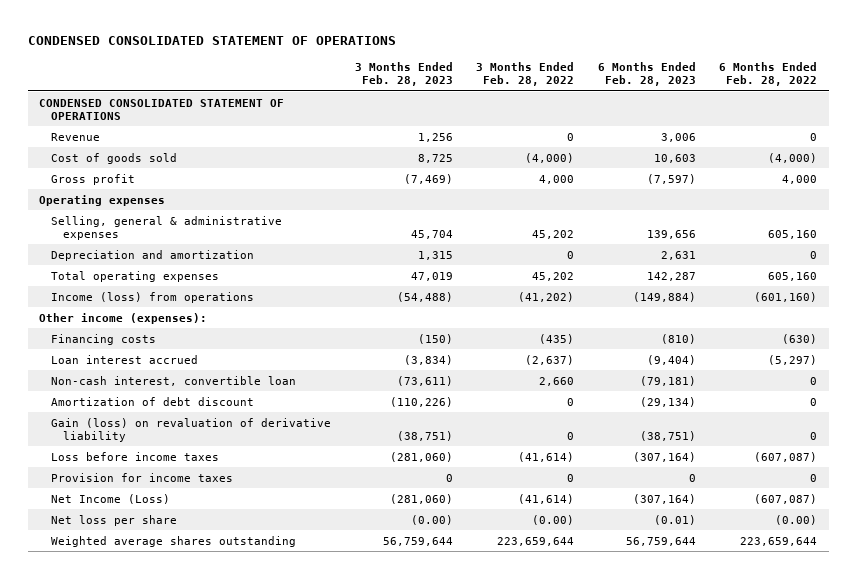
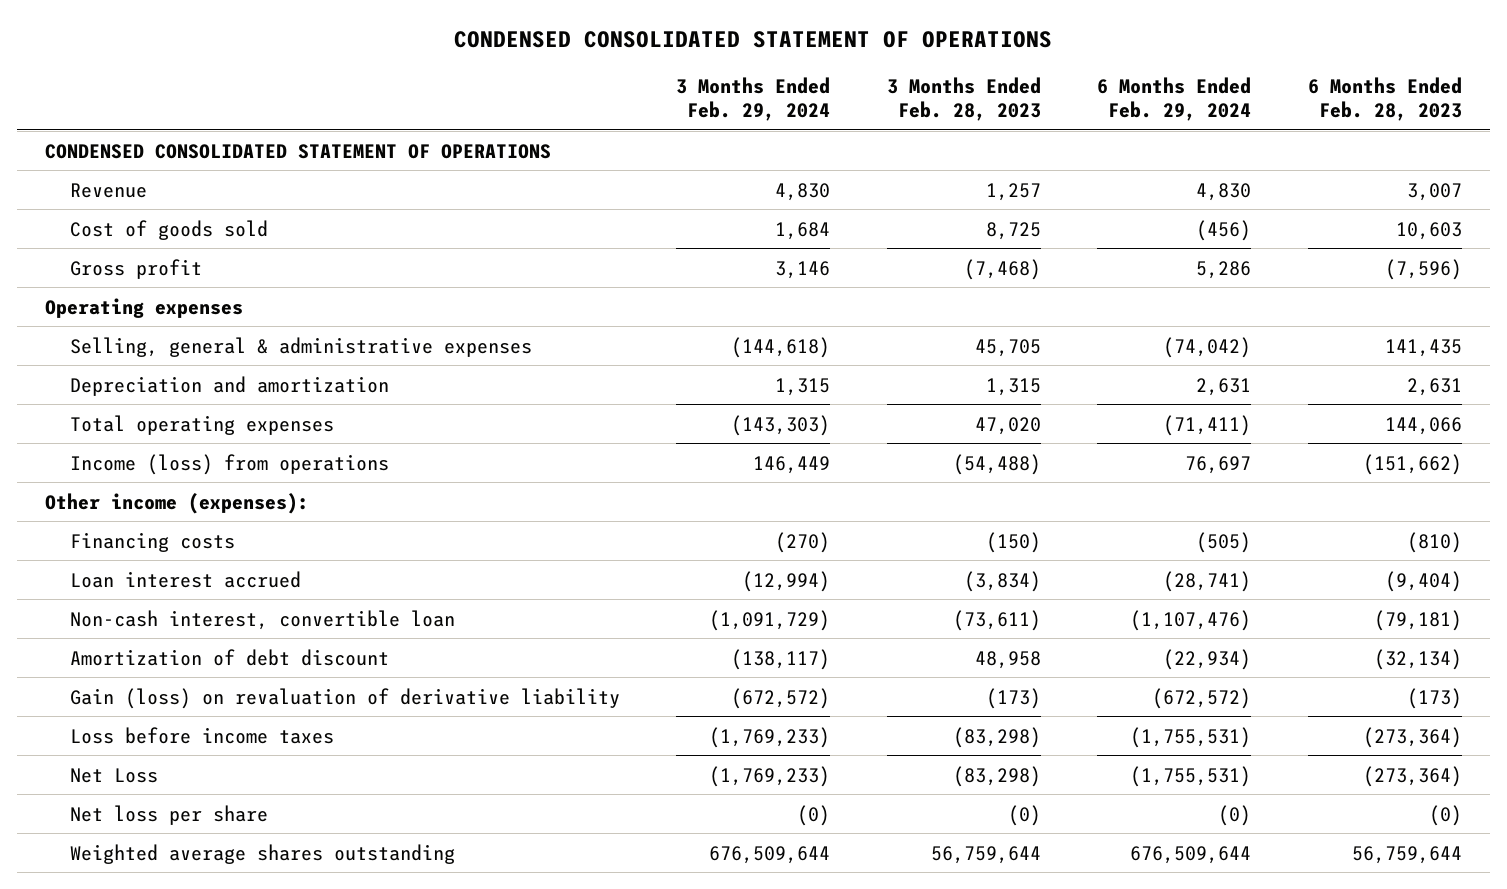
- | 3 Months Ended Feb. 28, 2023 | 3 Months Ended Feb. 28, 2022 | 6 Months Ended Feb. 28, 2023 | 6 Months Ended Feb. 28, 2022
+ | 3 Months Ended Feb. 29, 2024 | 3 Months Ended Feb. 28, 2023 | 6 Months Ended Feb. 29, 2024 | 6 Months Ended Feb. 28, 2023
- Revenue | 1,256 | 0 | 3,006 | 0
+ Revenue | 4,830 | 1,257 | 4,830 | 3,007
- Gross profit | (7,469) | 4,000 | (7,597) | 4,000
+ Gross profit | 3,146 | (7,468) | 5,286 | (7,596)
- Selling, general & administrative expenses | 45,704 | 45,202 | 139,656 | 605,160
+ Selling, general & administrative expenses | (144,618) | 45,705 | (74,042) | 141,435
- Total operating expenses | 47,019 | 45,202 | 142,287 | 605,160
- Income (loss) from operations | (54,488) | (41,202) | (149,884) | (601,160)
+ Total operating expenses | (143,303) | 47,020 | (71,411) | 144,066
+ Income (loss) from operations | 146,449 | (54,488) | 76,697 | (151,662)
- Amortization of debt discount | (110,226) | 0 | (29,134) | 0
- Gain (loss) on revaluation of derivative liability | (38,751) | 0 | (38,751) | 0
- Loss before income taxes | (281,060) | (41,614) | (307,164) | (607,087)
- Provision for income taxes | 0 | 0 | 0 | 0
- Net Income (Loss) | (281,060) | (41,614) | (307,164) | (607,087)
- Net loss per share | (0.00) | (0.00) | (0.01) | (0.00)
+ Amortization of debt discount | (138,117) | 48,958 | (22,934) | (32,134)
+ Gain (loss) on revaluation of derivative liability | (672,572) | (173) | (672,572) | (173)
+ Loss before income taxes | (1,769,233) | (83,298) | (1,755,531) | (273,364)
+ Net Loss | (1,769,233) | (83,298) | (1,755,531) | (273,364)
+ Net loss per share | (0) | (0) | (0) | (0)

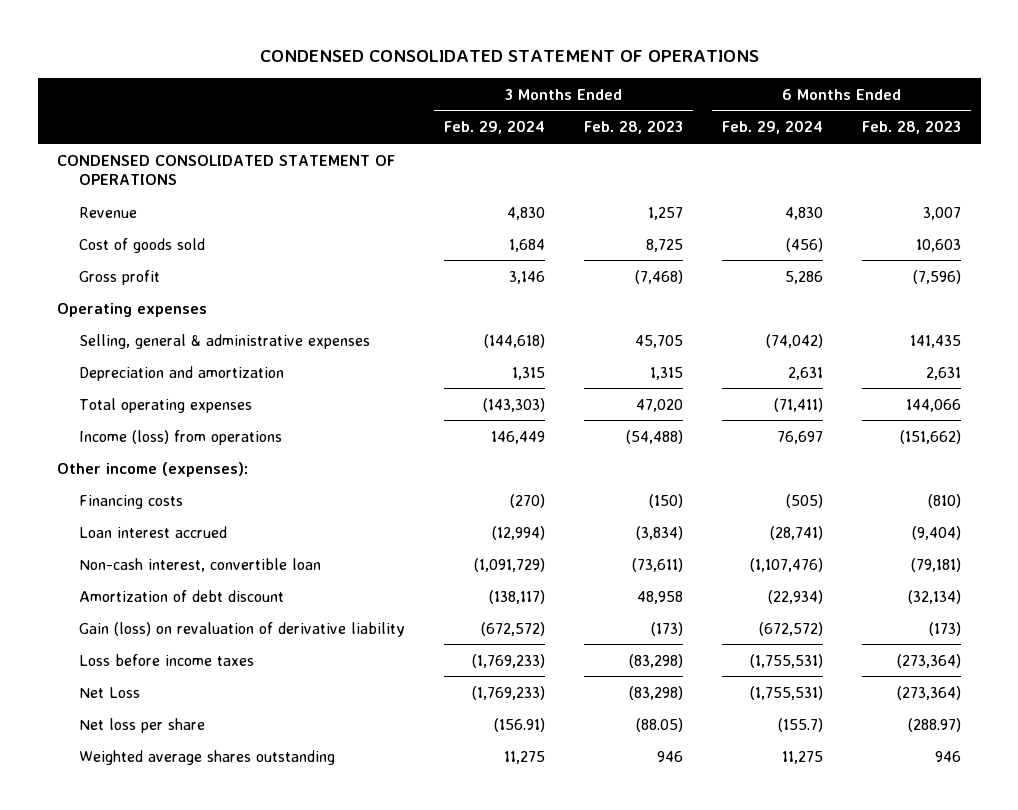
- Net loss per share | (0) | (0) | (0) | (0)
- Weighted average shares outstanding | 676,509,644 | 56,759,644 | 676,509,644 | 56,759,644
+ Net loss per share | (156.91) | (88.05) | (155.7) | (288.97)
+ Weighted average shares outstanding | 11,275 | 946 | 11,275 | 946

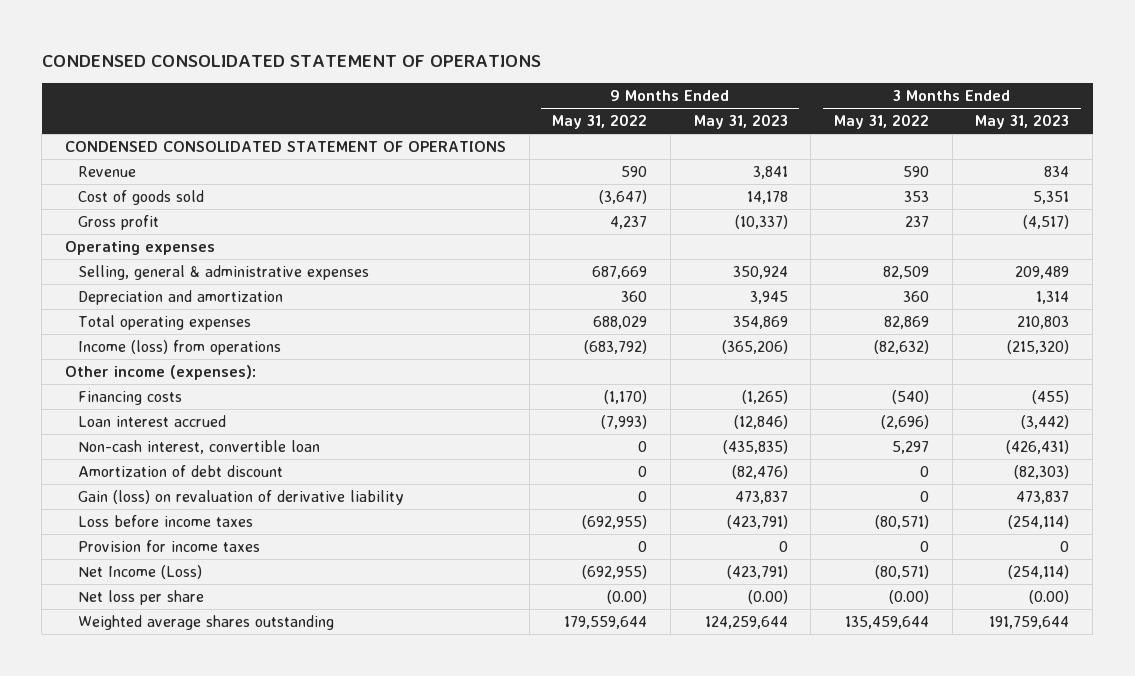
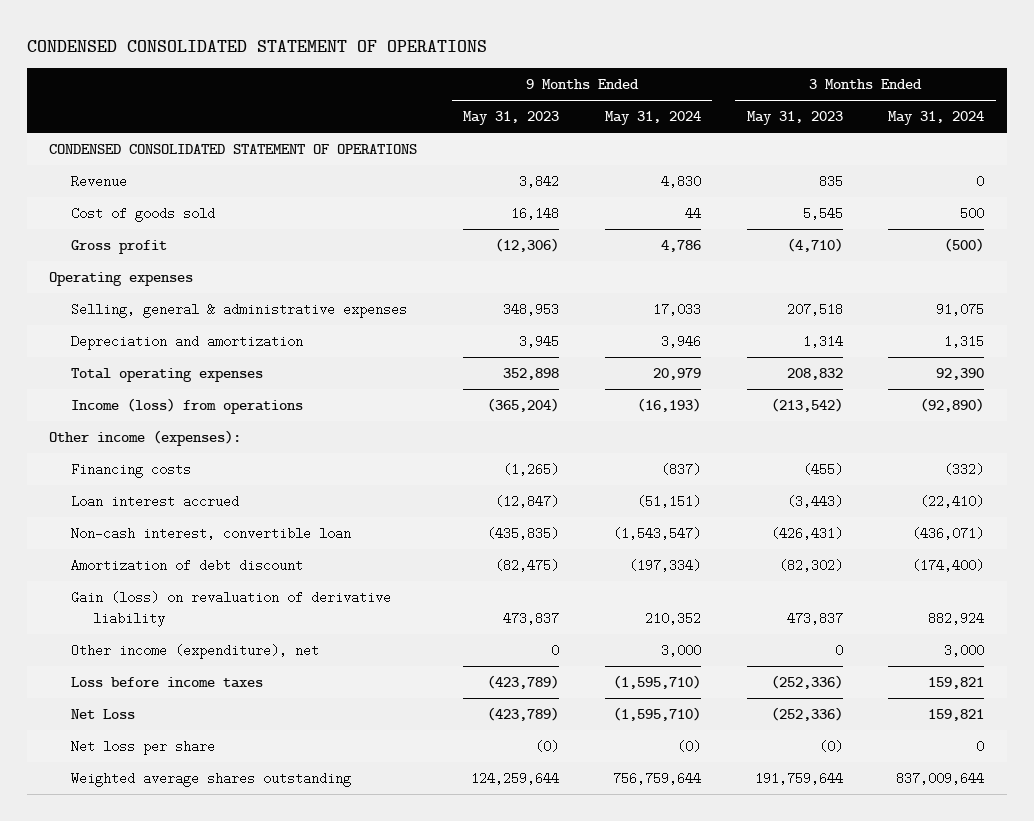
- | 9 Months Ended May 31, 2022 | 9 Months Ended May 31, 2023 | 3 Months Ended May 31, 2022 | 3 Months Ended May 31, 2023
+ | 9 Months Ended May 31, 2023 | 9 Months Ended May 31, 2024 | 3 Months Ended May 31, 2023 | 3 Months Ended May 31, 2024
- Revenue | 590 | 3,841 | 590 | 834
- Cost of goods sold | (3,647) | 14,178 | 353 | 5,351
- Gross profit | 4,237 | (10,337) | 237 | (4,517)
+ Revenue | 3,842 | 4,830 | 835 | 0
+ Cost of goods sold | 16,148 | 44 | 5,545 | 500
+ Gross profit | (12,306) | 4,786 | (4,710) | (500)
- Selling, general & administrative expenses | 687,669 | 350,924 | 82,509 | 209,489
+ Selling, general & administrative expenses | 348,953 | 17,033 | 207,518 | 91,075
- Total operating expenses | 688,029 | 354,869 | 82,869 | 210,803
- Income (loss) from operations | (683,792) | (365,206) | (82,632) | (215,320)
+ Total operating expenses | 352,898 | 20,979 | 208,832 | 92,390
+ Income (loss) from operations | (365,204) | (16,193) | (213,542) | (92,890)
- Loan interest accrued | (7,993) | (12,846) | (2,696) | (3,442)
+ Loan interest accrued | (12,847) | (51,151) | (3,443) | (22,410)
- Amortization of debt discount | 0 | (82,476) | 0 | (82,303)
+ Amortization of debt discount | (82,475) | (197,334) | (82,302) | (174,400)
- Loss before income taxes | (692,955) | (423,791) | (80,571) | (254,114)
- Provision for income taxes | 0 | 0 | 0 | 0
- Net Income (Loss) | (692,955) | (423,791) | (80,571) | (254,114)
- Net loss per share | (0.00) | (0.00) | (0.00) | (0.00)
+ Other income (expenditure), net | 0 | 3,000 | 0 | 3,000
+ Loss before income taxes | (423,789) | (1,595,710) | (252,336) | 159,821
+ Net Loss | (423,789) | (1,595,710) | (252,336) | 159,821
+ Net loss per share | (0) | (0) | (0) | 0

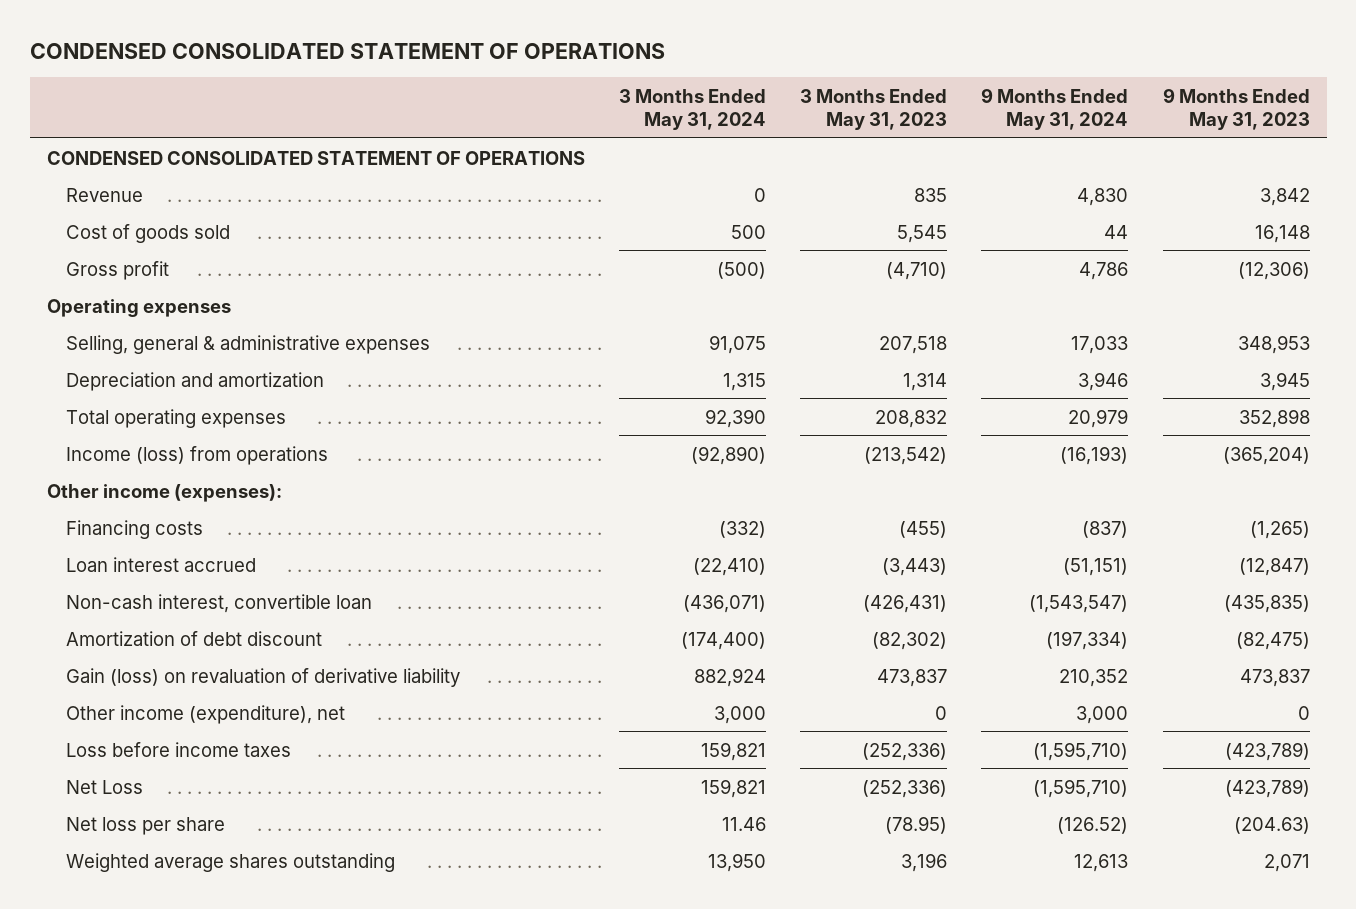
- | 9 Months Ended May 31, 2023 | 9 Months Ended May 31, 2024 | 3 Months Ended May 31, 2023 | 3 Months Ended May 31, 2024
+ | 3 Months Ended May 31, 2024 | 3 Months Ended May 31, 2023 | 9 Months Ended May 31, 2024 | 9 Months Ended May 31, 2023
- Net loss per share | (0) | (0) | (0) | 0
- Weighted average shares outstanding | 124,259,644 | 756,759,644 | 191,759,644 | 837,009,644
+ Net loss per share | 11.46 | (78.95) | (126.52) | (204.63)
+ Weighted average shares outstanding | 13,950 | 3,196 | 12,613 | 2,071

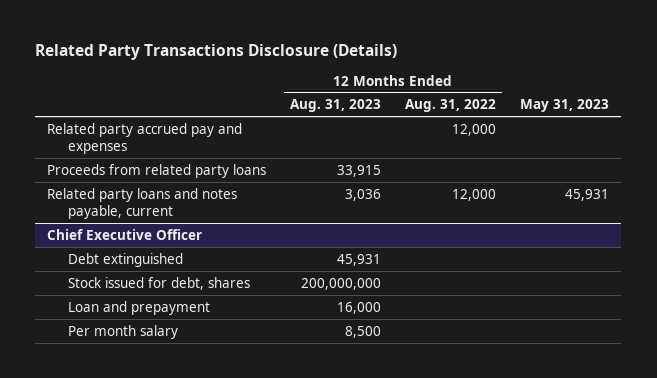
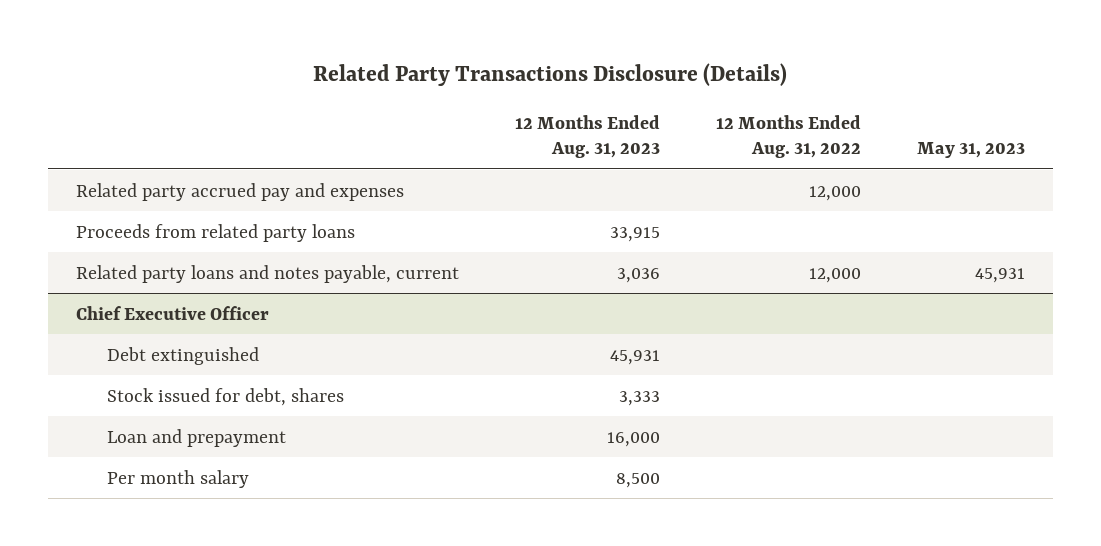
@ Chief Executive Officer
- Stock issued for debt, shares | 200,000,000 | |
+ Stock issued for debt, shares | 3,333 | |

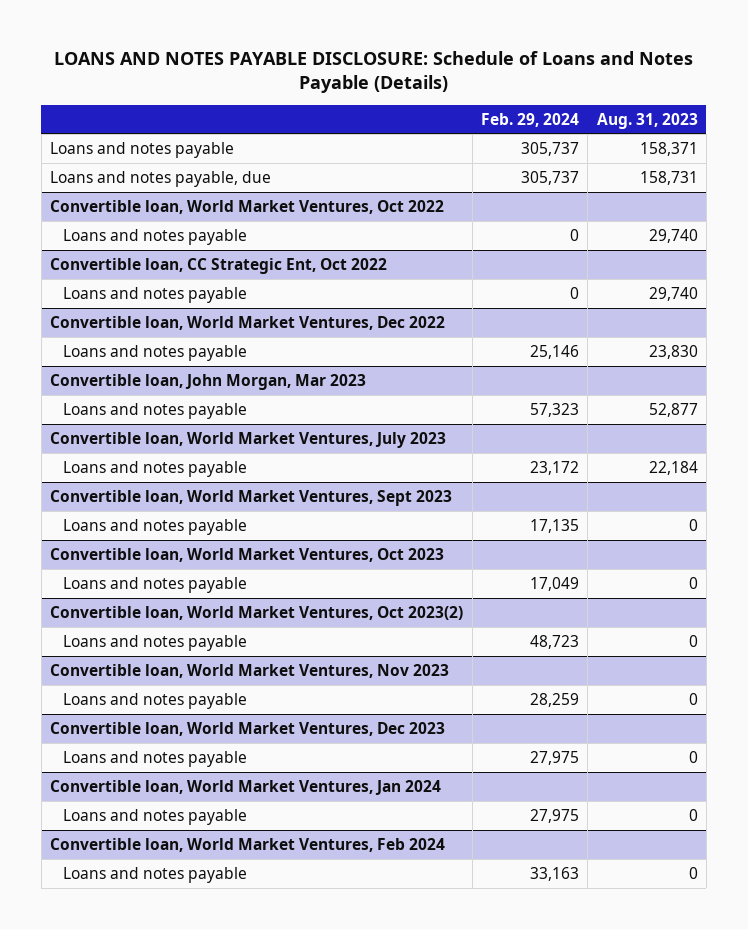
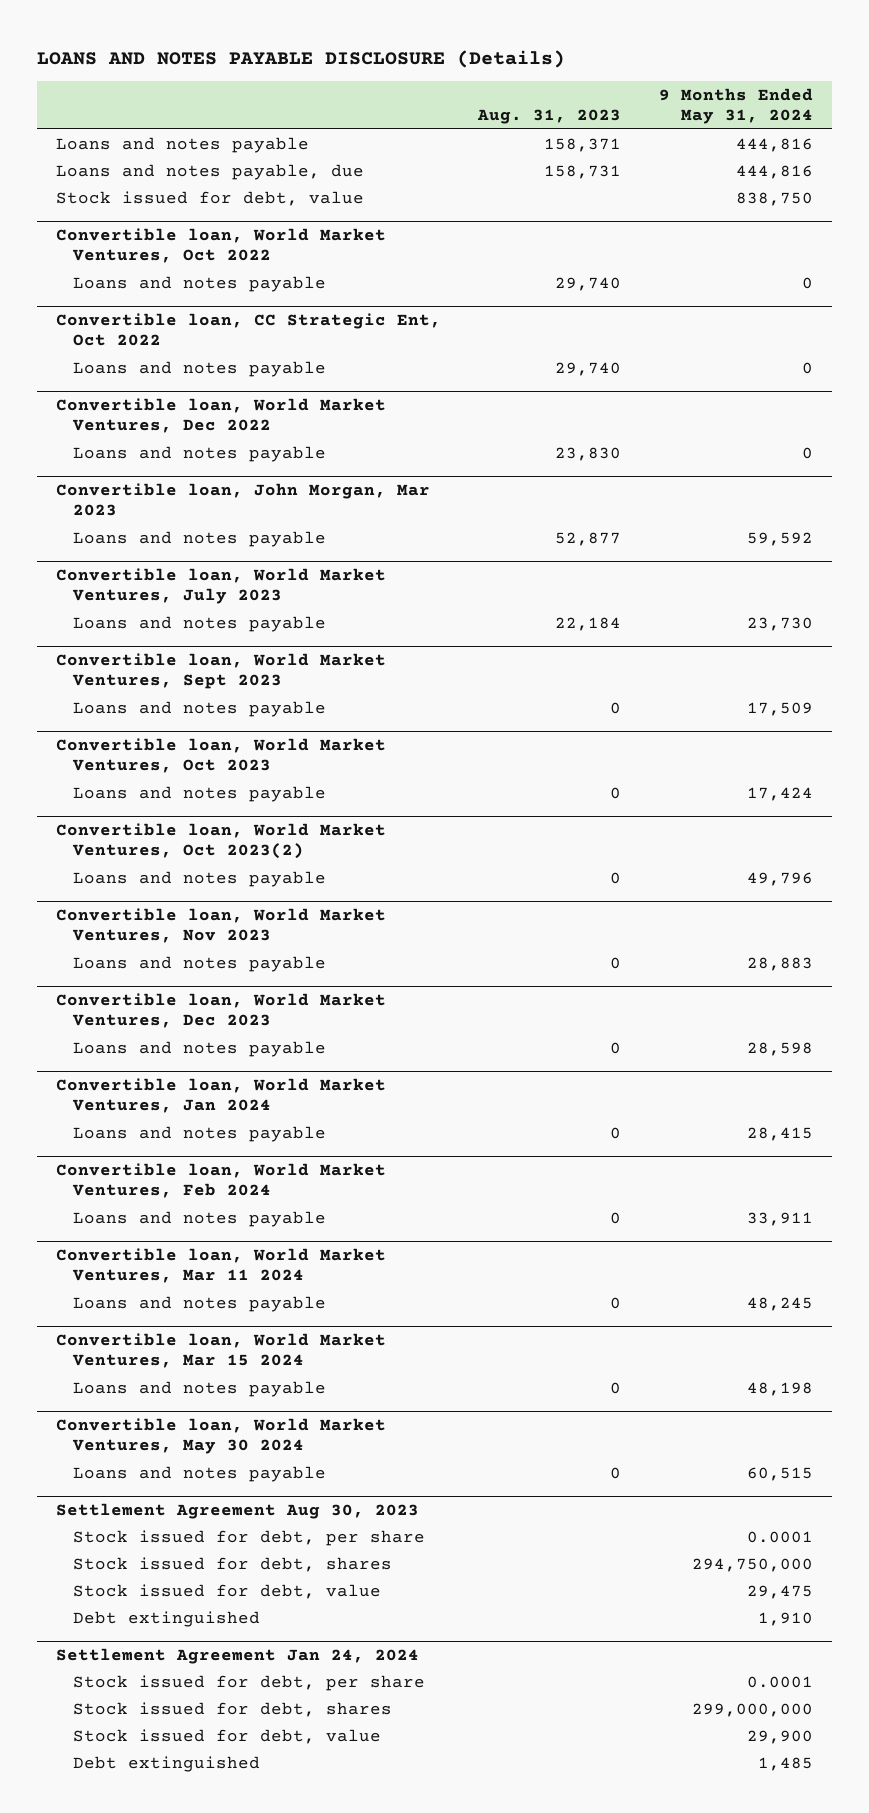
- LOANS AND NOTES PAYABLE DISCLOSURE: Schedule of Loans and Notes Payable (Details)
+ LOANS AND NOTES PAYABLE DISCLOSURE (Details)
- | Feb. 29, 2024 | Aug. 31, 2023
+ | Aug. 31, 2023 | 9 Months Ended May 31, 2024
+ Stock issued for debt, value | | 838,750
+ Convertible loan, World Market Ventures, Mar 11 2024
+ Loans and notes payable | 0 | 48,245
+ Convertible loan, World Market Ventures, Mar 15 2024
+ Loans and notes payable | 0 | 48,198
+ Convertible loan, World Market Ventures, May 30 2024
+ Loans and notes payable | 0 | 60,515
+ Settlement Agreement Aug 30, 2023
+ Stock issued for debt, per share | | 0.0001
+ Stock issued for debt, shares | | 294,750,000
+ Stock issued for debt, value | | 29,475
+ Debt extinguished | | 1,910
+ Settlement Agreement Jan 24, 2024
+ Stock issued for debt, per share | | 0.0001
+ Stock issued for debt, shares | | 299,000,000
+ Stock issued for debt, value | | 29,900
+ Debt extinguished | | 1,485

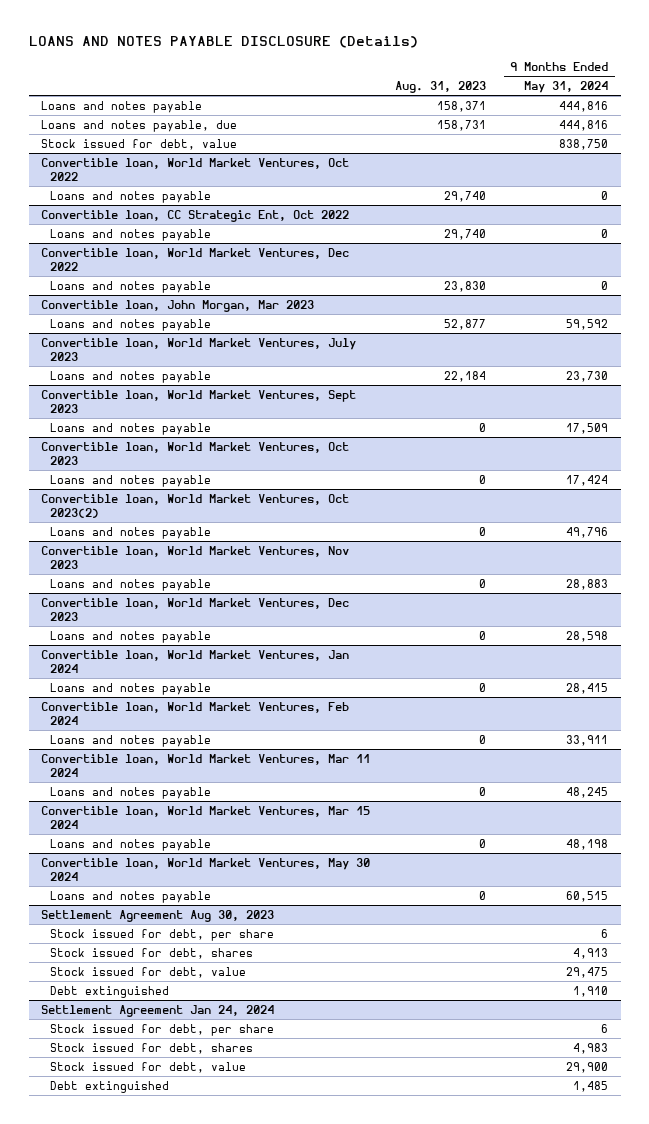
@ Settlement Agreement Aug 30, 2023
- Stock issued for debt, per share | | 0.0001
- Stock issued for debt, shares | | 294,750,000
+ Stock issued for debt, per share | | 6
+ Stock issued for debt, shares | | 4,913
@ Settlement Agreement Jan 24, 2024
- Stock issued for debt, per share | | 0.0001
- Stock issued for debt, shares | | 299,000,000
+ Stock issued for debt, per share | | 6
+ Stock issued for debt, shares | | 4,983

